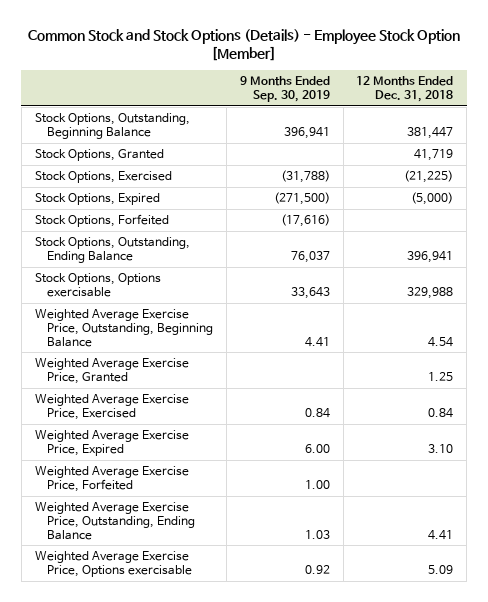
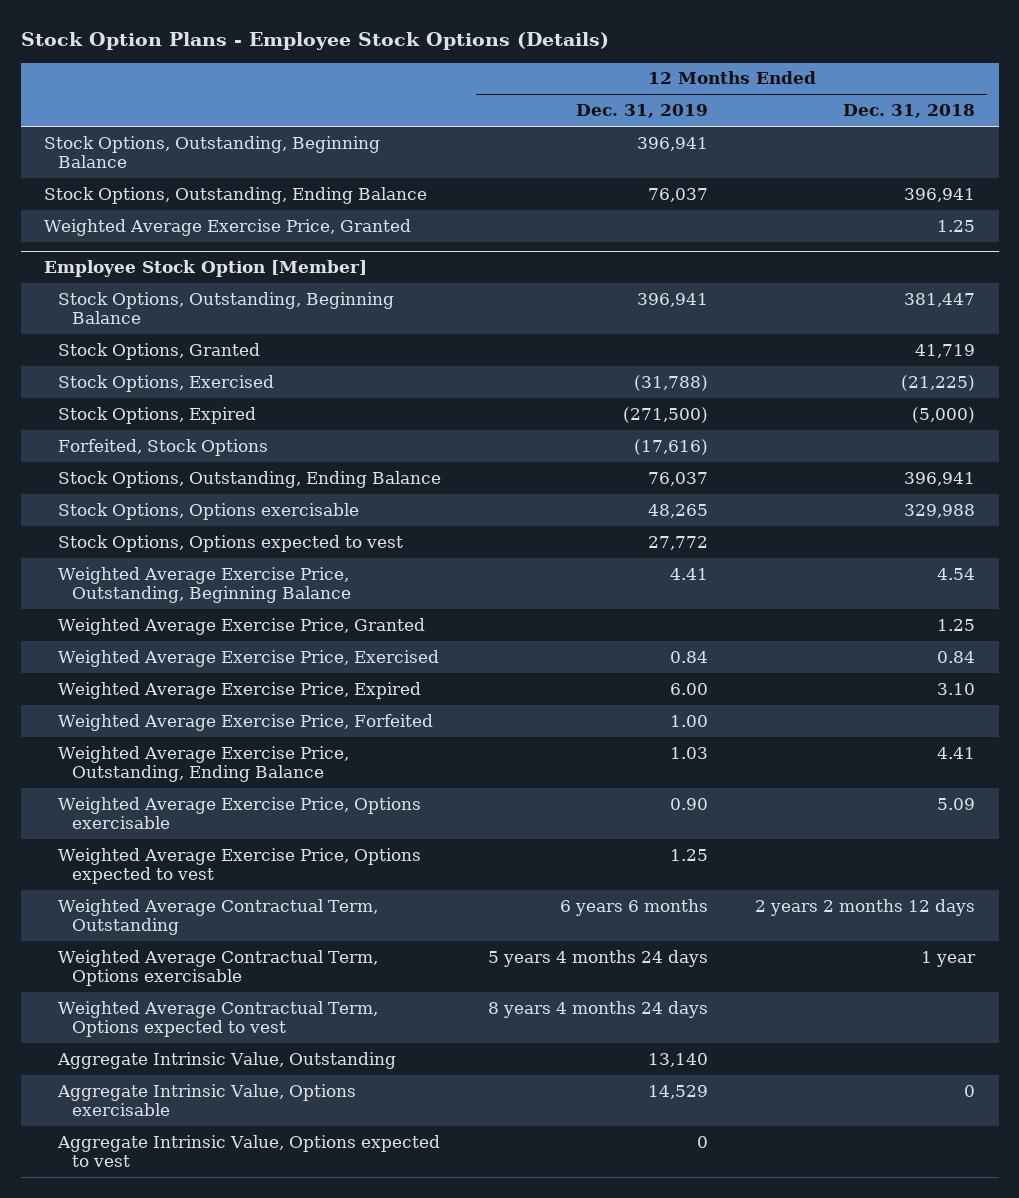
- Common Stock and Stock Options (Details) - Employee Stock Option [Member]
+ Stock Option Plans - Employee Stock Options (Details)
- | 9 Months Ended Sep. 30, 2019 | 12 Months Ended Dec. 31, 2018
+ | 12 Months Ended Dec. 31, 2019 | 12 Months Ended Dec. 31, 2018
+ Stock Options, Outstanding, Beginning Balance | 396,941 |
+ Stock Options, Outstanding, Ending Balance | 76,037 | 396,941
+ Weighted Average Exercise Price, Granted | | 1.25
+ Employee Stock Option [Member]
- Stock Options, Forfeited | (17,616) |
+ Forfeited, Stock Options | (17,616) |
+ Stock Options, Options expected to vest | 27,772 |
+ Weighted Average Exercise Price, Options expected to vest | 1.25 |
+ Weighted Average Contractual Term, Outstanding | 6 years 6 months | 2 years 2 months 12 days
+ Weighted Average Contractual Term, Options exercisable | 5 years 4 months 24 days | 1 year
+ Weighted Average Contractual Term, Options expected to vest | 8 years 4 months 24 days |
+ Aggregate Intrinsic Value, Outstanding | 13,140 |
+ Aggregate Intrinsic Value, Options exercisable | 14,529 | 0
+ Aggregate Intrinsic Value, Options expected to vest | 0 |

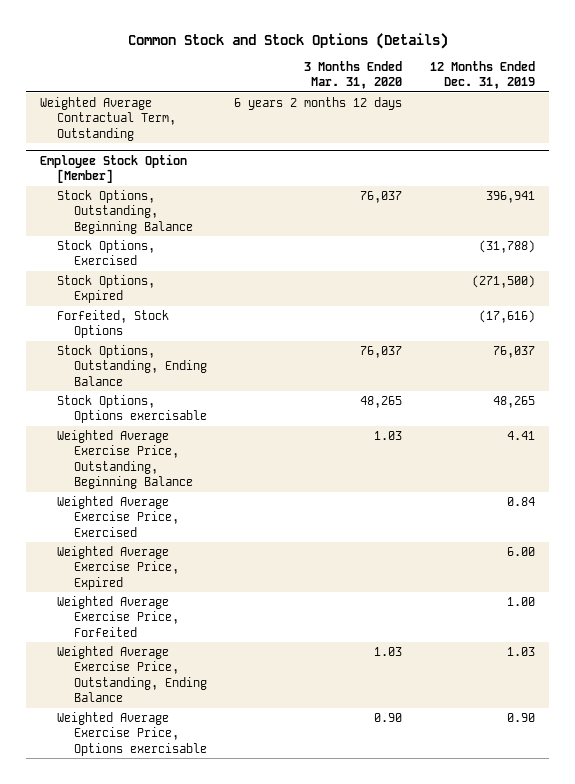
- Stock Option Plans - Employee Stock Options (Details)
+ Common Stock and Stock Options (Details)
- | 12 Months Ended Dec. 31, 2019 | 12 Months Ended Dec. 31, 2018
+ | 3 Months Ended Mar. 31, 2020 | 12 Months Ended Dec. 31, 2019
- Stock Options, Outstanding, Beginning Balance | 396,941 |
- Stock Options, Outstanding, Ending Balance | 76,037 | 396,941
- Weighted Average Exercise Price, Granted | | 1.25
+ Weighted Average Contractual Term, Outstanding | 6 years 2 months 12 days |
@ Employee Stock Option [Member]
- Stock Options, Granted | | 41,719
- Stock Options, Options expected to vest | 27,772 |
- Weighted Average Exercise Price, Granted | | 1.25
- Weighted Average Exercise Price, Options expected to vest | 1.25 |
- Weighted Average Contractual Term, Outstanding | 6 years 6 months | 2 years 2 months 12 days
- Weighted Average Contractual Term, Options exercisable | 5 years 4 months 24 days | 1 year
- Weighted Average Contractual Term, Options expected to vest | 8 years 4 months 24 days |
- Aggregate Intrinsic Value, Outstanding | 13,140 |
- Aggregate Intrinsic Value, Options exercisable | 14,529 | 0
- Aggregate Intrinsic Value, Options expected to vest | 0 |

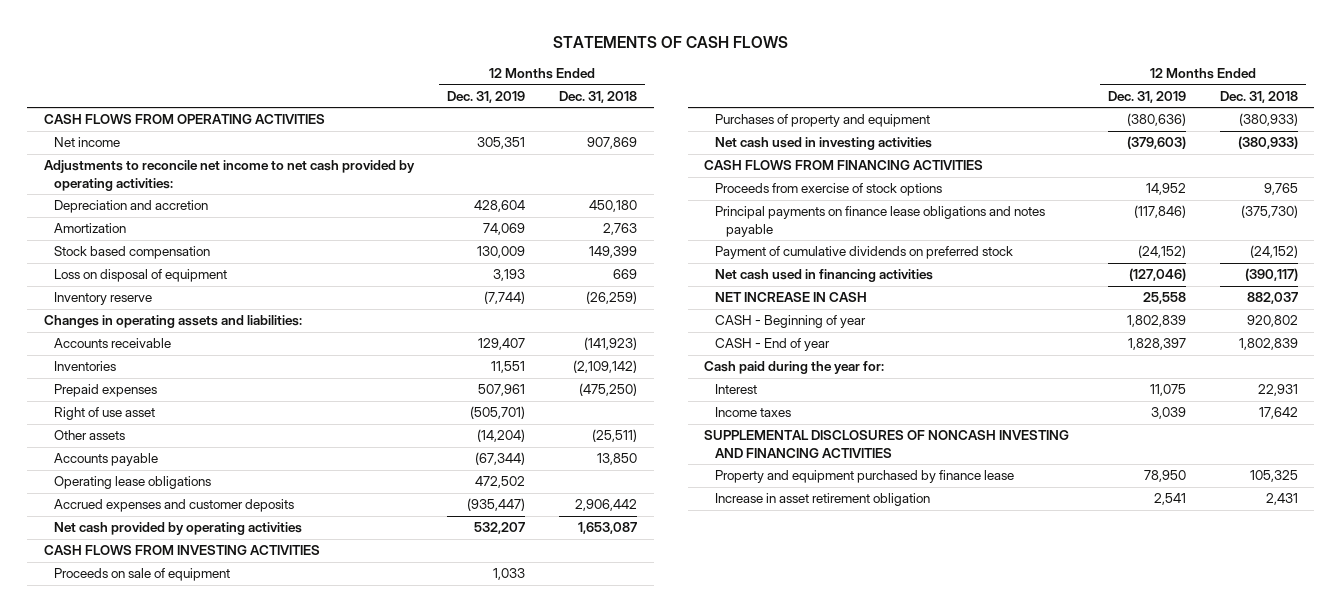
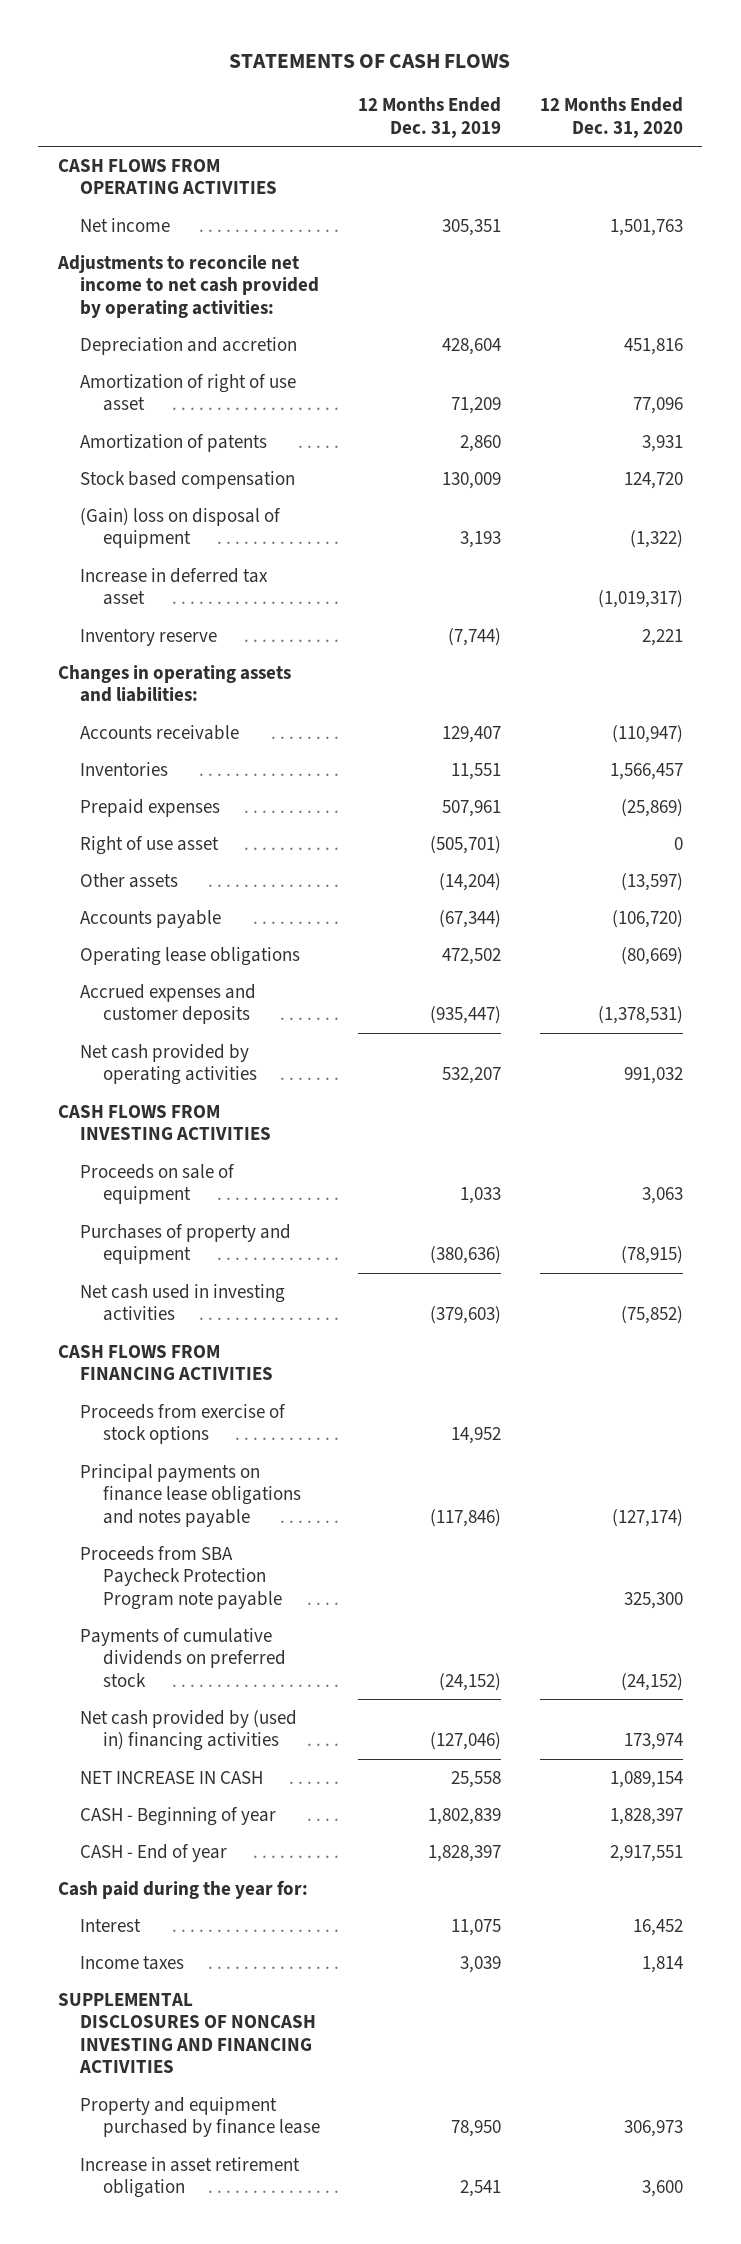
- | 12 Months Ended Dec. 31, 2019 | 12 Months Ended Dec. 31, 2018
+ | 12 Months Ended Dec. 31, 2019 | 12 Months Ended Dec. 31, 2020
- Amortization | 74,069 | 2,763
+ Amortization of right of use asset | 71,209 | 77,096
+ Amortization of patents | 2,860 | 3,931
- Loss on disposal of equipment | 3,193 | 669
+ (Gain) loss on disposal of equipment | 3,193 | (1,322)
+ Increase in deferred tax asset | | (1,019,317)
- Payment of cumulative dividends on preferred stock | (24,152) | (24,152)
- Net cash used in financing activities | (127,046) | (390,117)
+ Proceeds from SBA Paycheck Protection Program note payable | | 325,300
+ Payments of cumulative dividends on preferred stock | (24,152) | (24,152)
+ Net cash provided by (used in) financing activities | (127,046) | 173,974

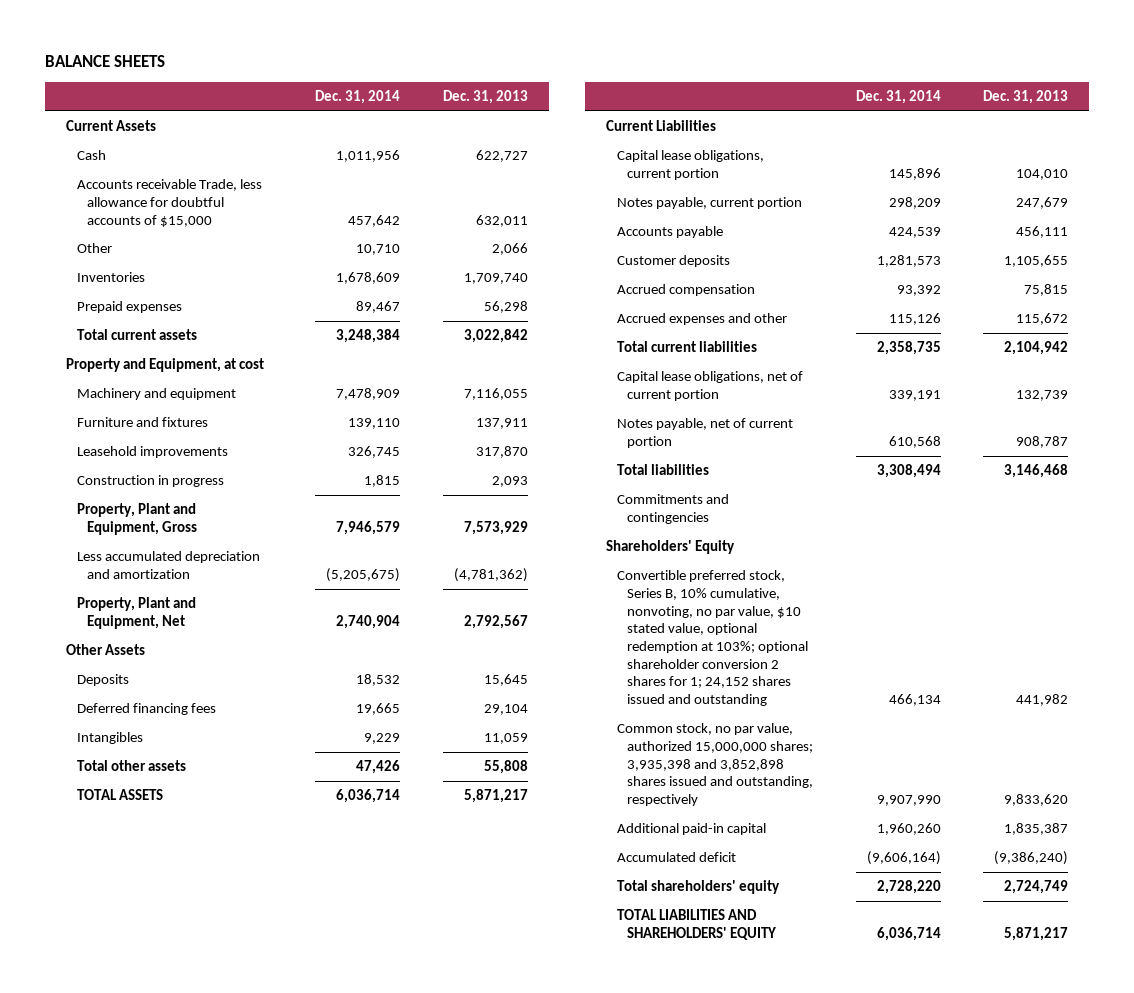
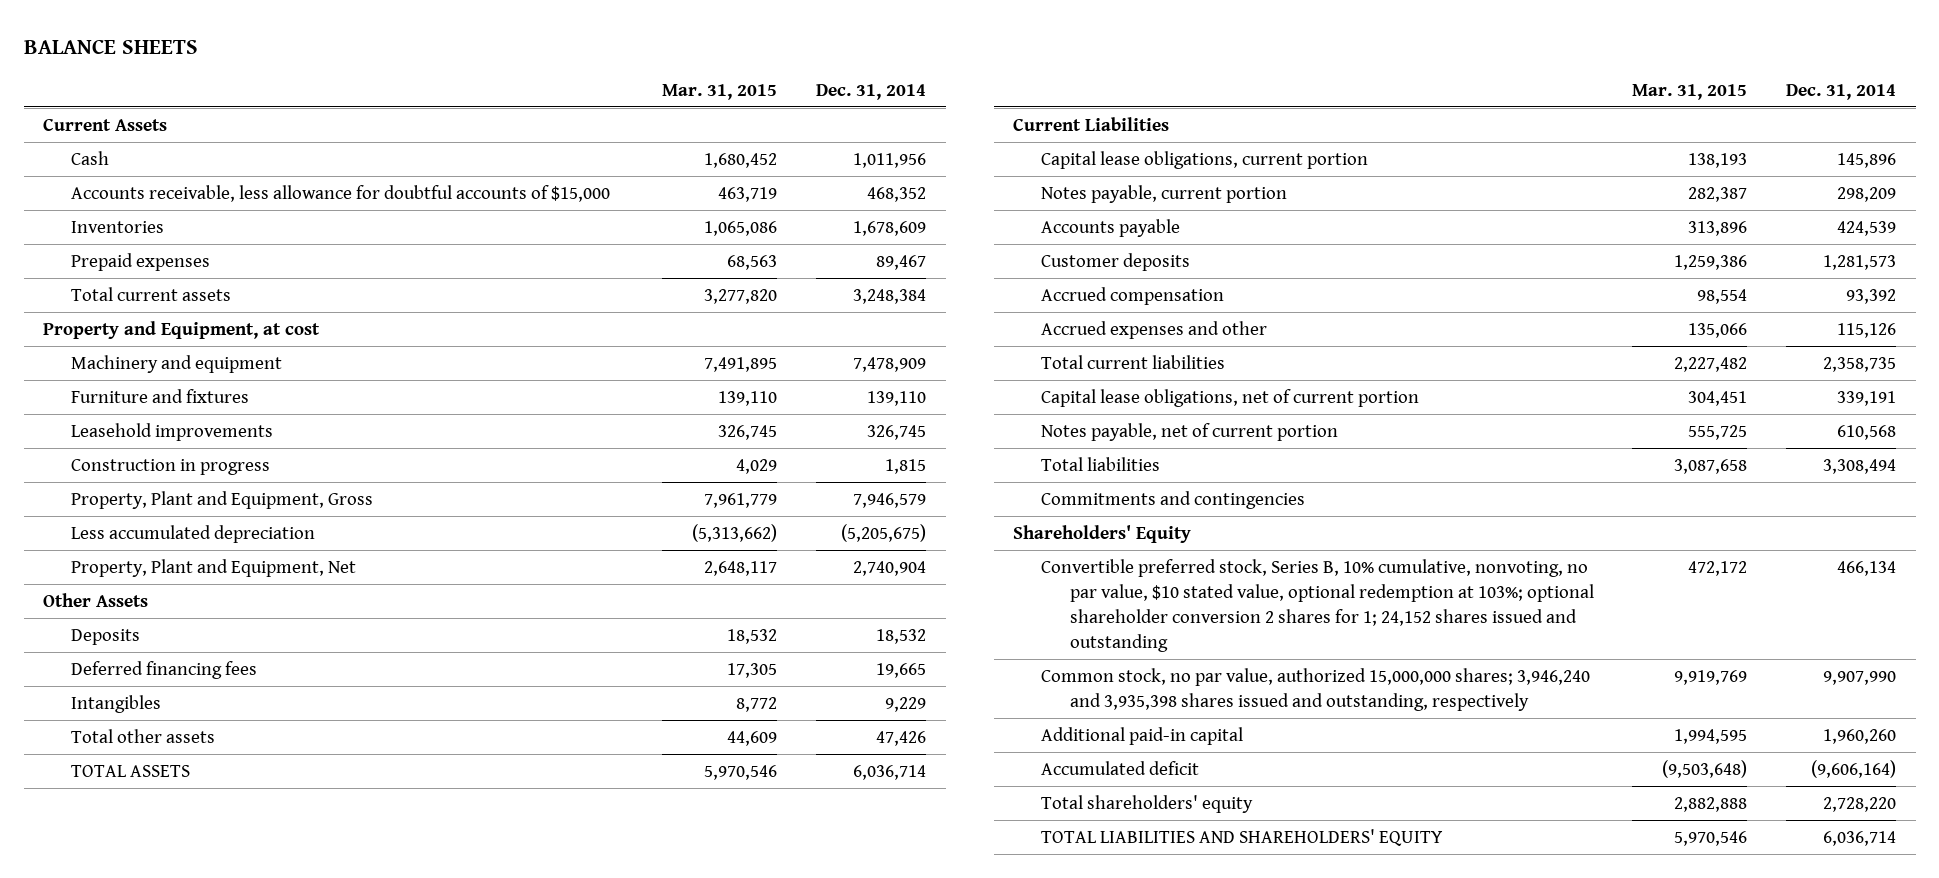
- | Dec. 31, 2014 | Dec. 31, 2013
+ | Mar. 31, 2015 | Dec. 31, 2014
- Accounts receivable Trade, less allowance for doubtful accounts of $15,000 | 457,642 | 632,011
- Other | 10,710 | 2,066
+ Accounts receivable, less allowance for doubtful accounts of $15,000 | 463,719 | 468,352
- Less accumulated depreciation and amortization | (5,205,675) | (4,781,362)
+ Less accumulated depreciation | (5,313,662) | (5,205,675)
- Common stock, no par value, authorized 15,000,000 shares; 3,935,398 and 3,852,898 shares issued and outstanding, respectively | 9,907,990 | 9,833,620
+ Common stock, no par value, authorized 15,000,000 shares; 3,946,240 and 3,935,398 shares issued and outstanding, respectively | 9,919,769 | 9,907,990

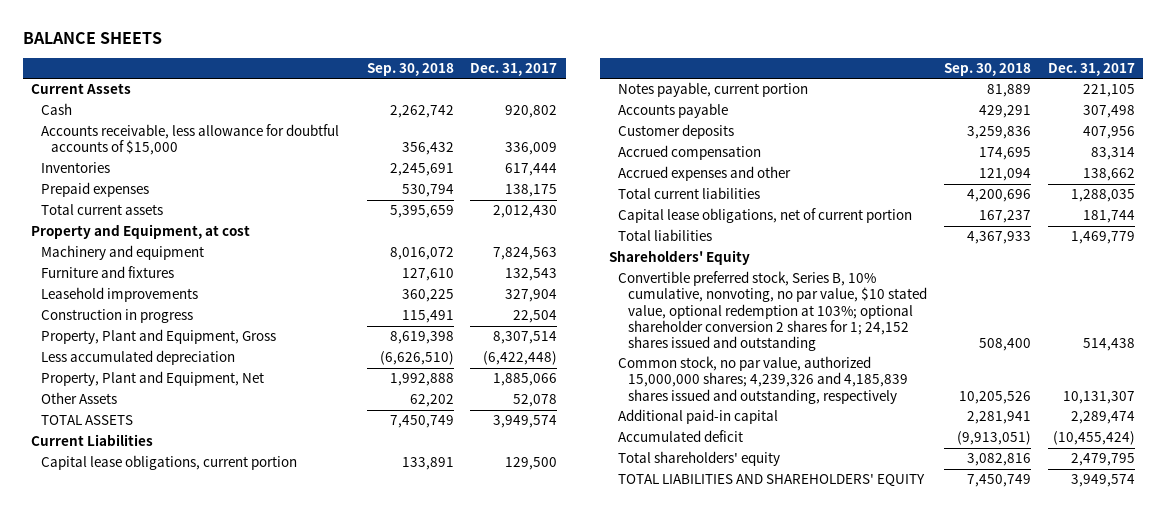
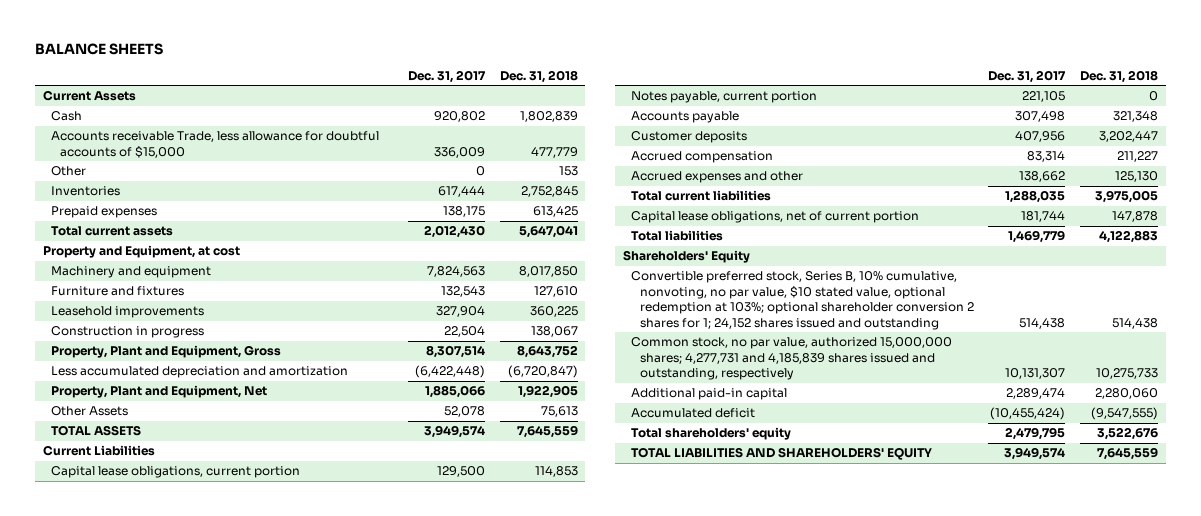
- | Sep. 30, 2018 | Dec. 31, 2017
+ | Dec. 31, 2017 | Dec. 31, 2018
- Accounts receivable, less allowance for doubtful accounts of $15,000 | 356,432 | 336,009
+ Accounts receivable Trade, less allowance for doubtful accounts of $15,000 | 336,009 | 477,779
+ Other | 0 | 153
- Less accumulated depreciation | (6,626,510) | (6,422,448)
+ Less accumulated depreciation and amortization | (6,422,448) | (6,720,847)
- Common stock, no par value, authorized 15,000,000 shares; 4,239,326 and 4,185,839 shares issued and outstanding, respectively | 10,205,526 | 10,131,307
+ Common stock, no par value, authorized 15,000,000 shares; 4,277,731 and 4,185,839 shares issued and outstanding, respectively | 10,131,307 | 10,275,733

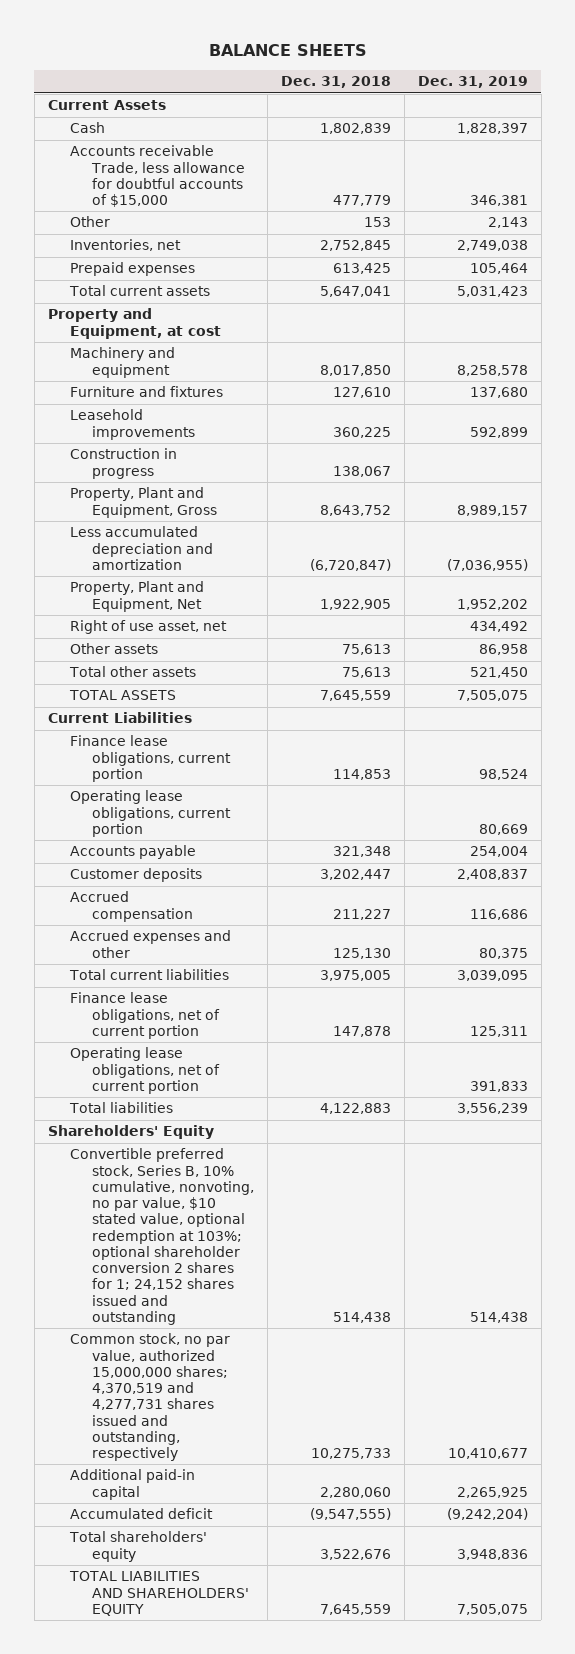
- | Dec. 31, 2017 | Dec. 31, 2018
+ | Dec. 31, 2018 | Dec. 31, 2019
- Inventories | 617,444 | 2,752,845
+ Inventories, net | 2,752,845 | 2,749,038
- Other Assets | 52,078 | 75,613
+ Right of use asset, net | | 434,492
+ Other assets | 75,613 | 86,958
+ Total other assets | 75,613 | 521,450
- Capital lease obligations, current portion | 129,500 | 114,853
- Notes payable, current portion | 221,105 | 0
+ Finance lease obligations, current portion | 114,853 | 98,524
+ Operating lease obligations, current portion | | 80,669
- Capital lease obligations, net of current portion | 181,744 | 147,878
+ Finance lease obligations, net of current portion | 147,878 | 125,311
+ Operating lease obligations, net of current portion | | 391,833
- Common stock, no par value, authorized 15,000,000 shares; 4,277,731 and 4,185,839 shares issued and outstanding, respectively | 10,131,307 | 10,275,733
+ Common stock, no par value, authorized 15,000,000 shares; 4,370,519 and 4,277,731 shares issued and outstanding, respectively | 10,275,733 | 10,410,677

